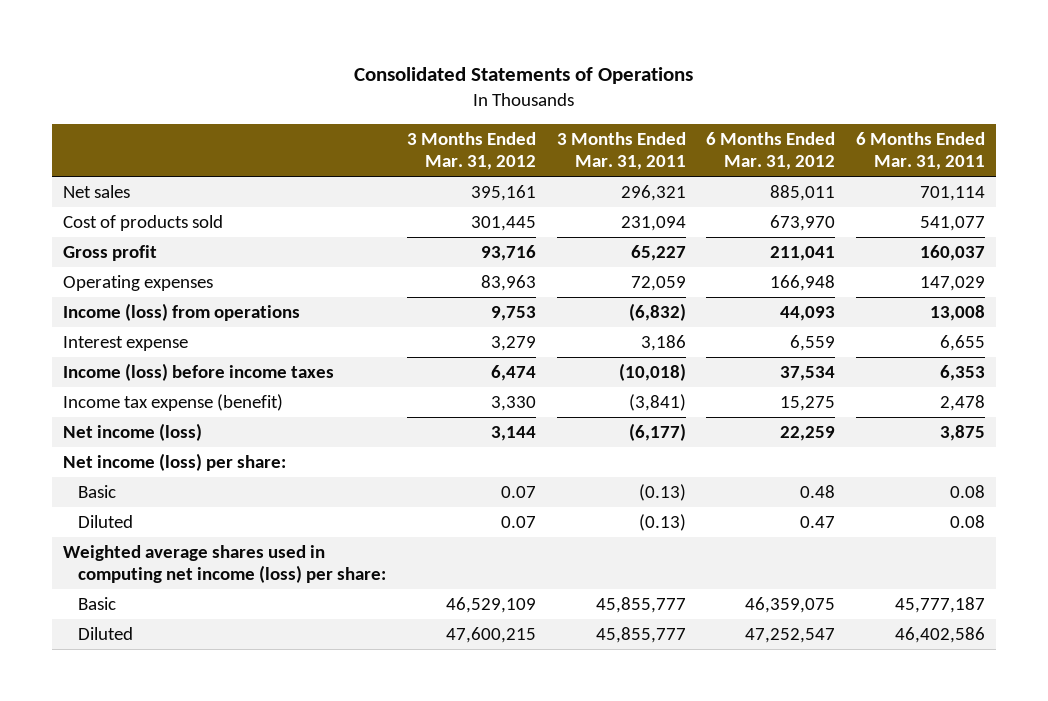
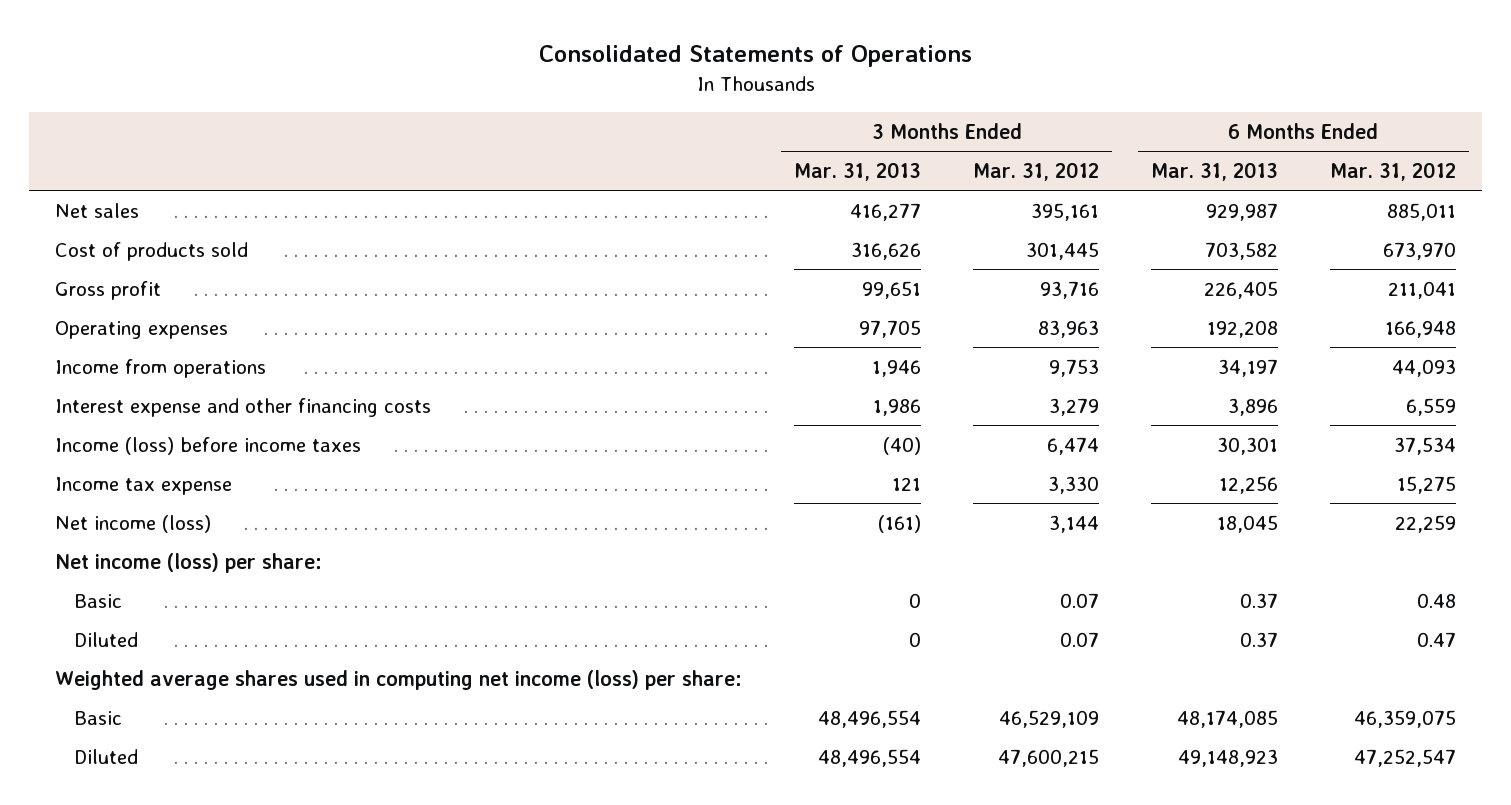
- | 3 Months Ended Mar. 31, 2012 | 3 Months Ended Mar. 31, 2011 | 6 Months Ended Mar. 31, 2012 | 6 Months Ended Mar. 31, 2011
+ | 3 Months Ended Mar. 31, 2013 | 3 Months Ended Mar. 31, 2012 | 6 Months Ended Mar. 31, 2013 | 6 Months Ended Mar. 31, 2012
- Income (loss) from operations | 9,753 | (6,832) | 44,093 | 13,008
- Interest expense | 3,279 | 3,186 | 6,559 | 6,655
+ Income from operations | 1,946 | 9,753 | 34,197 | 44,093
+ Interest expense and other financing costs | 1,986 | 3,279 | 3,896 | 6,559
- Income tax expense (benefit) | 3,330 | (3,841) | 15,275 | 2,478
+ Income tax expense | 121 | 3,330 | 12,256 | 15,275

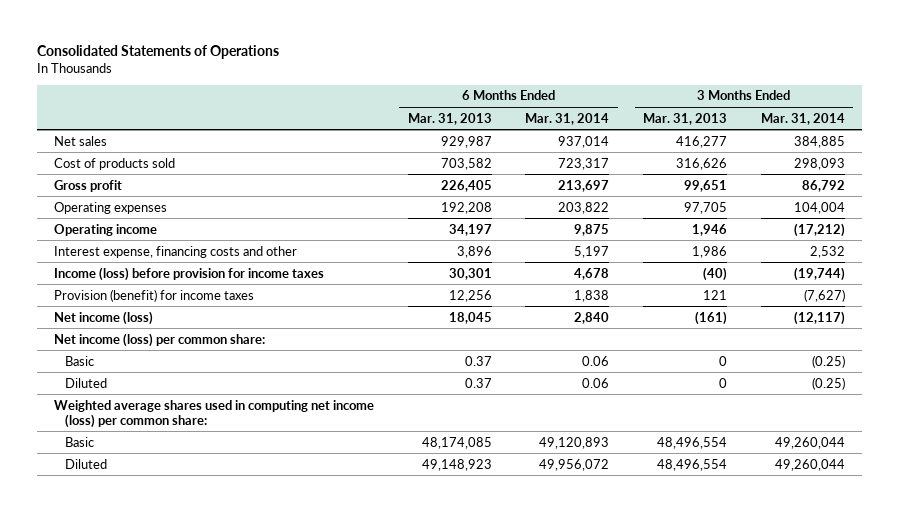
- | 3 Months Ended Mar. 31, 2013 | 3 Months Ended Mar. 31, 2012 | 6 Months Ended Mar. 31, 2013 | 6 Months Ended Mar. 31, 2012
+ | 6 Months Ended Mar. 31, 2013 | 6 Months Ended Mar. 31, 2014 | 3 Months Ended Mar. 31, 2013 | 3 Months Ended Mar. 31, 2014
- Income from operations | 1,946 | 9,753 | 34,197 | 44,093
- Interest expense and other financing costs | 1,986 | 3,279 | 3,896 | 6,559
- Income (loss) before income taxes | (40) | 6,474 | 30,301 | 37,534
- Income tax expense | 121 | 3,330 | 12,256 | 15,275
+ Operating income | 34,197 | 9,875 | 1,946 | (17,212)
+ Interest expense, financing costs and other | 3,896 | 5,197 | 1,986 | 2,532
+ Income (loss) before provision for income taxes | 30,301 | 4,678 | (40) | (19,744)
+ Provision (benefit) for income taxes | 12,256 | 1,838 | 121 | (7,627)
- Net income (loss) per share:
+ Net income (loss) per common share:
- Weighted average shares used in computing net income (loss) per share:
+ Weighted average shares used in computing net income (loss) per common share:

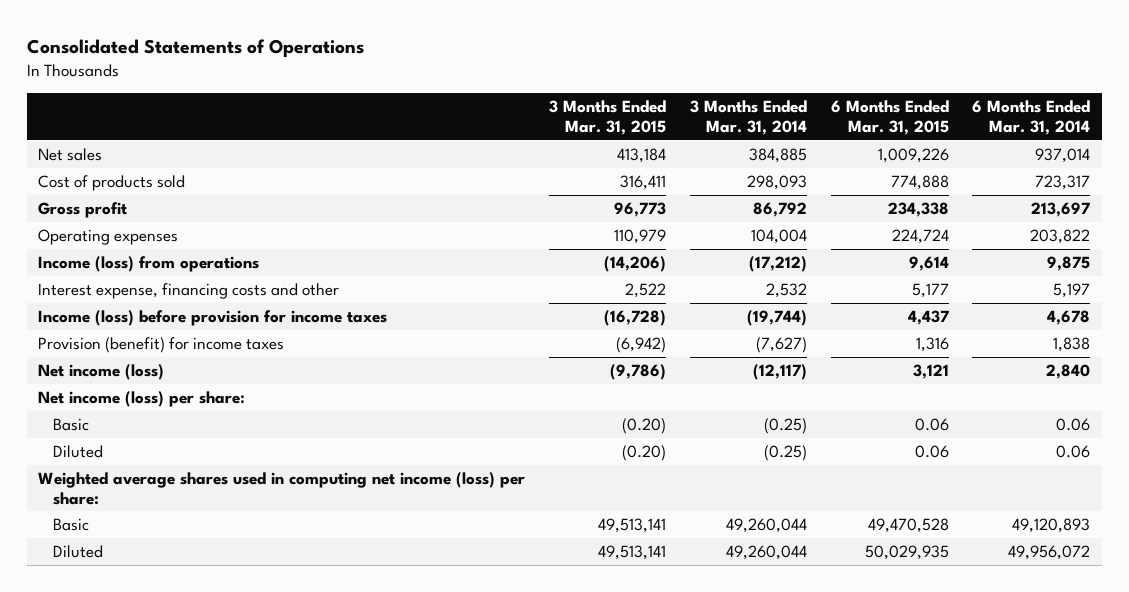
- | 6 Months Ended Mar. 31, 2013 | 6 Months Ended Mar. 31, 2014 | 3 Months Ended Mar. 31, 2013 | 3 Months Ended Mar. 31, 2014
+ | 3 Months Ended Mar. 31, 2015 | 3 Months Ended Mar. 31, 2014 | 6 Months Ended Mar. 31, 2015 | 6 Months Ended Mar. 31, 2014
- Operating income | 34,197 | 9,875 | 1,946 | (17,212)
+ Income (loss) from operations | (14,206) | (17,212) | 9,614 | 9,875
- Net income (loss) per common share:
+ Net income (loss) per share:
- Weighted average shares used in computing net income (loss) per common share:
+ Weighted average shares used in computing net income (loss) per share:

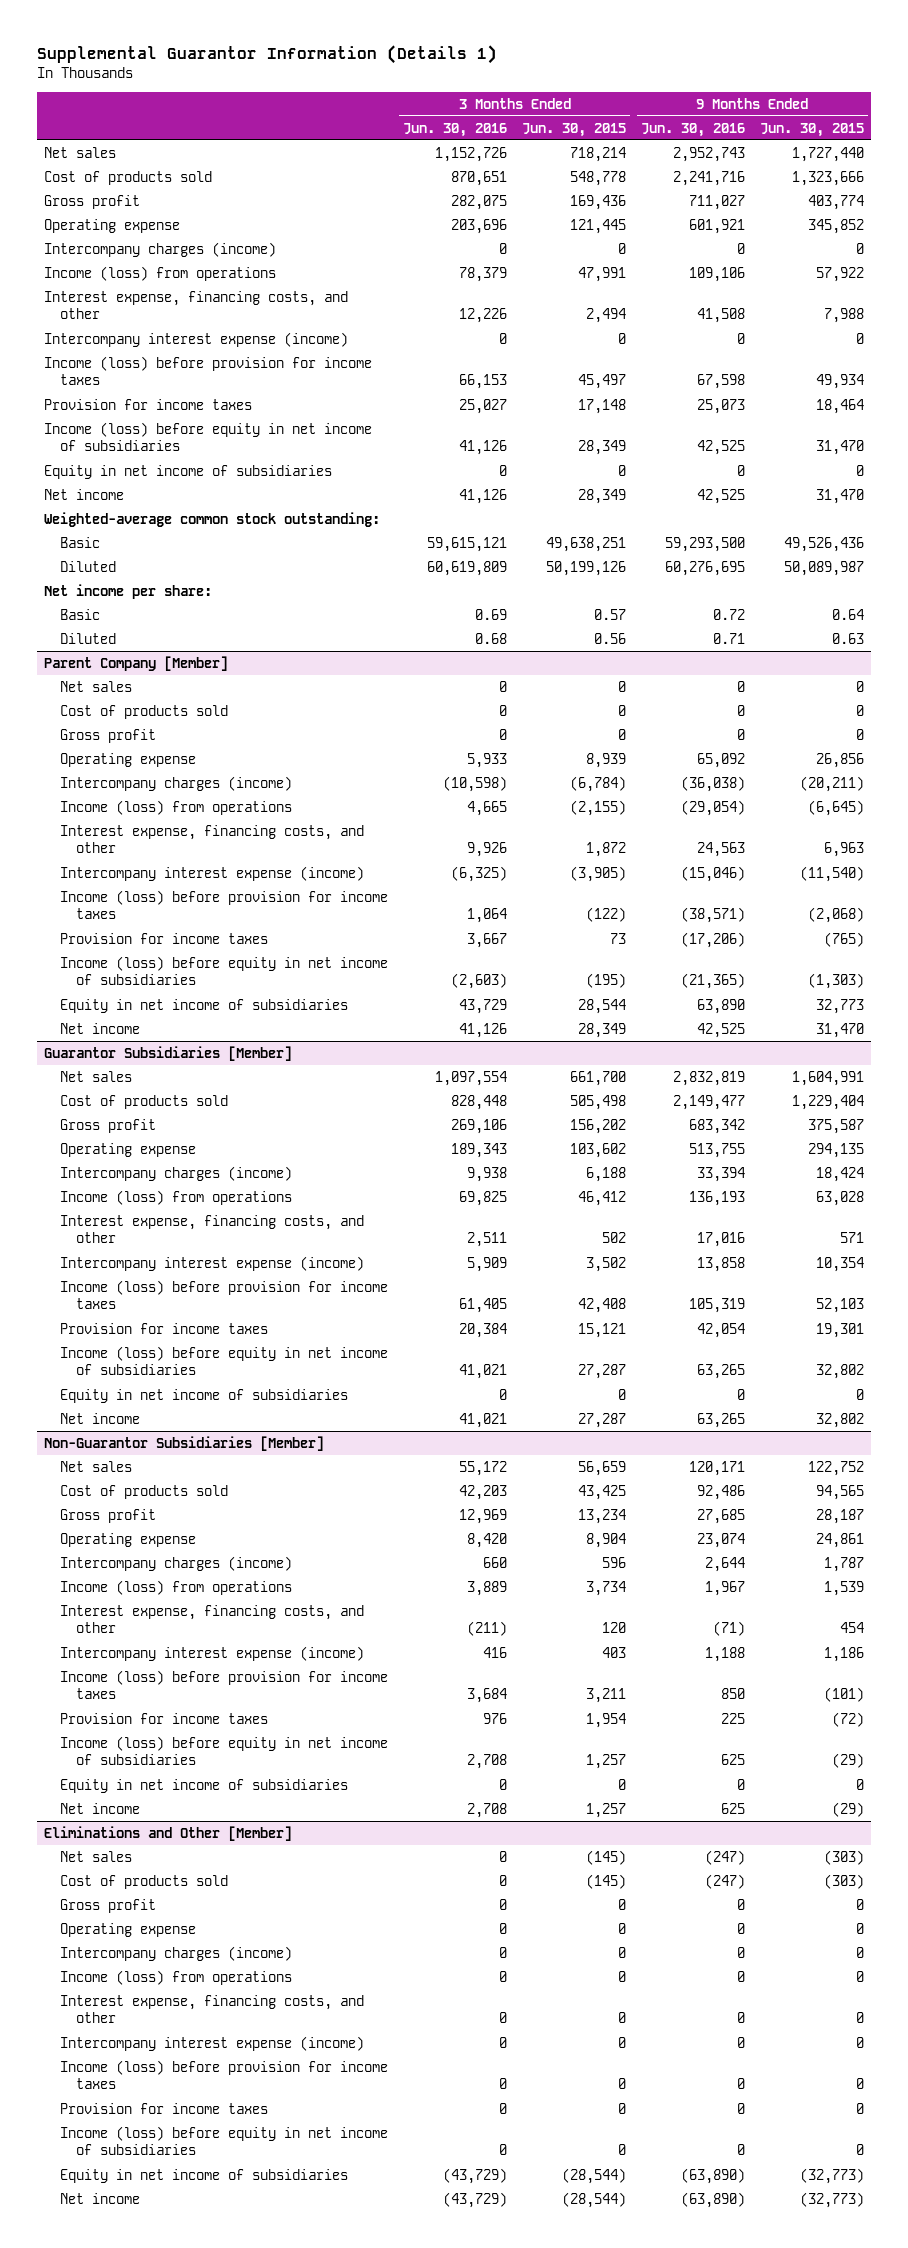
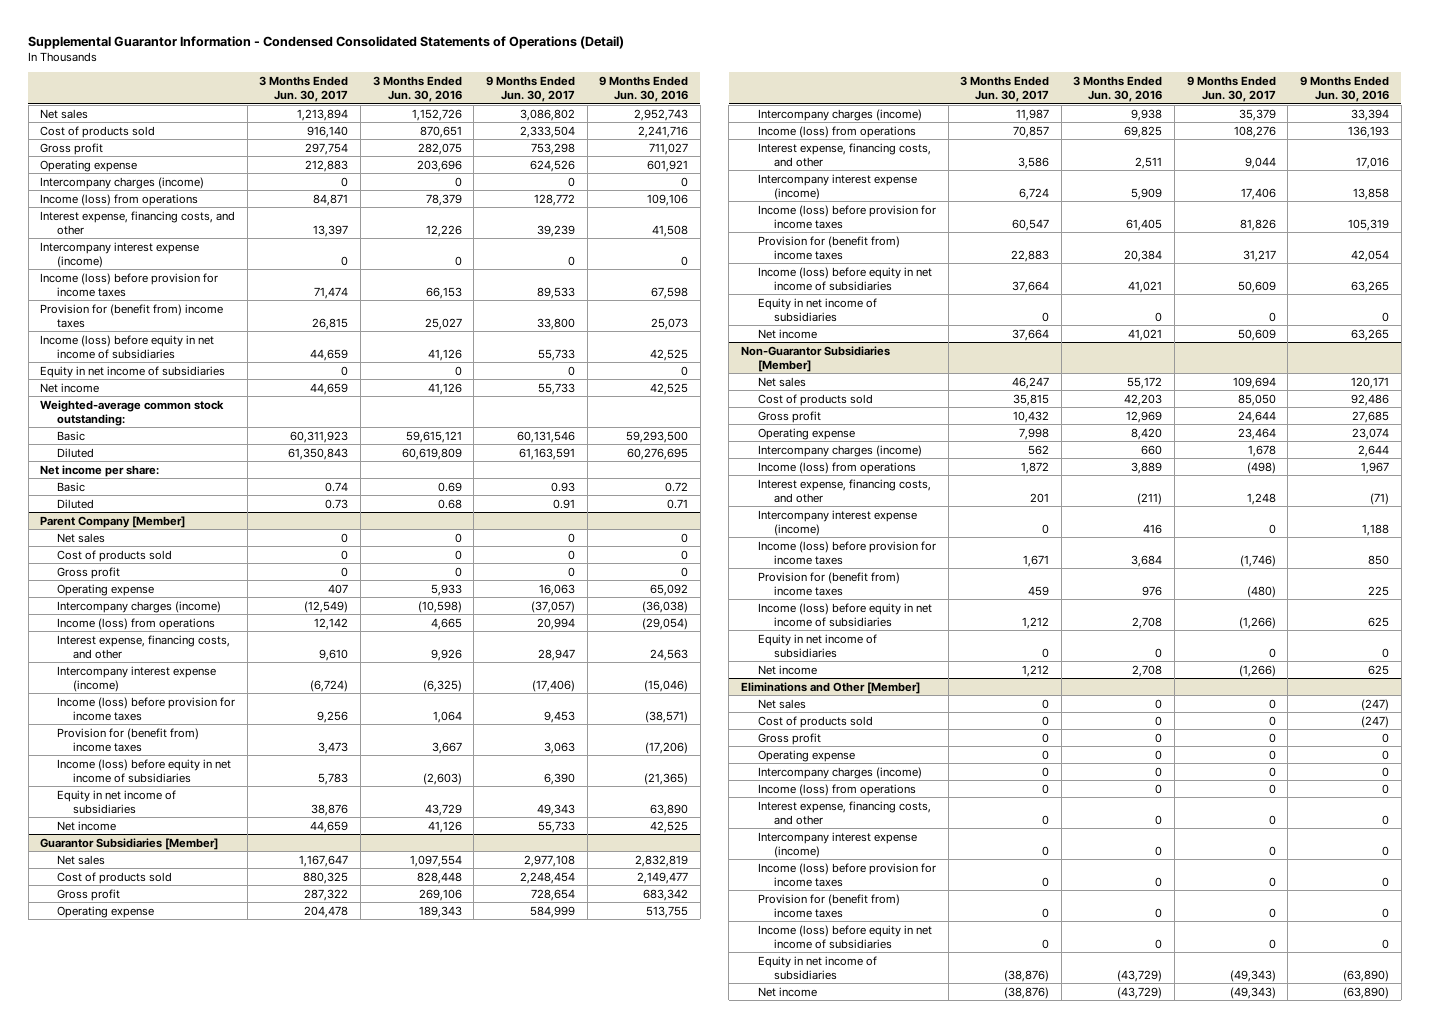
- Supplemental Guarantor Information (Details 1)
+ Supplemental Guarantor Information - Condensed Consolidated Statements of Operations (Detail)
- | 3 Months Ended Jun. 30, 2016 | 3 Months Ended Jun. 30, 2015 | 9 Months Ended Jun. 30, 2016 | 9 Months Ended Jun. 30, 2015
+ | 3 Months Ended Jun. 30, 2017 | 3 Months Ended Jun. 30, 2016 | 9 Months Ended Jun. 30, 2017 | 9 Months Ended Jun. 30, 2016
- Provision for income taxes | 25,027 | 17,148 | 25,073 | 18,464
+ Provision for (benefit from) income taxes | 26,815 | 25,027 | 33,800 | 25,073
@ Parent Company [Member]
- Provision for income taxes | 3,667 | 73 | (17,206) | (765)
+ Provision for (benefit from) income taxes | 3,473 | 3,667 | 3,063 | (17,206)
@ Guarantor Subsidiaries [Member]
- Provision for income taxes | 20,384 | 15,121 | 42,054 | 19,301
+ Provision for (benefit from) income taxes | 22,883 | 20,384 | 31,217 | 42,054
@ Non-Guarantor Subsidiaries [Member]
- Provision for income taxes | 976 | 1,954 | 225 | (72)
+ Provision for (benefit from) income taxes | 459 | 976 | (480) | 225
@ Eliminations and Other [Member]
- Provision for income taxes | 0 | 0 | 0 | 0
+ Provision for (benefit from) income taxes | 0 | 0 | 0 | 0

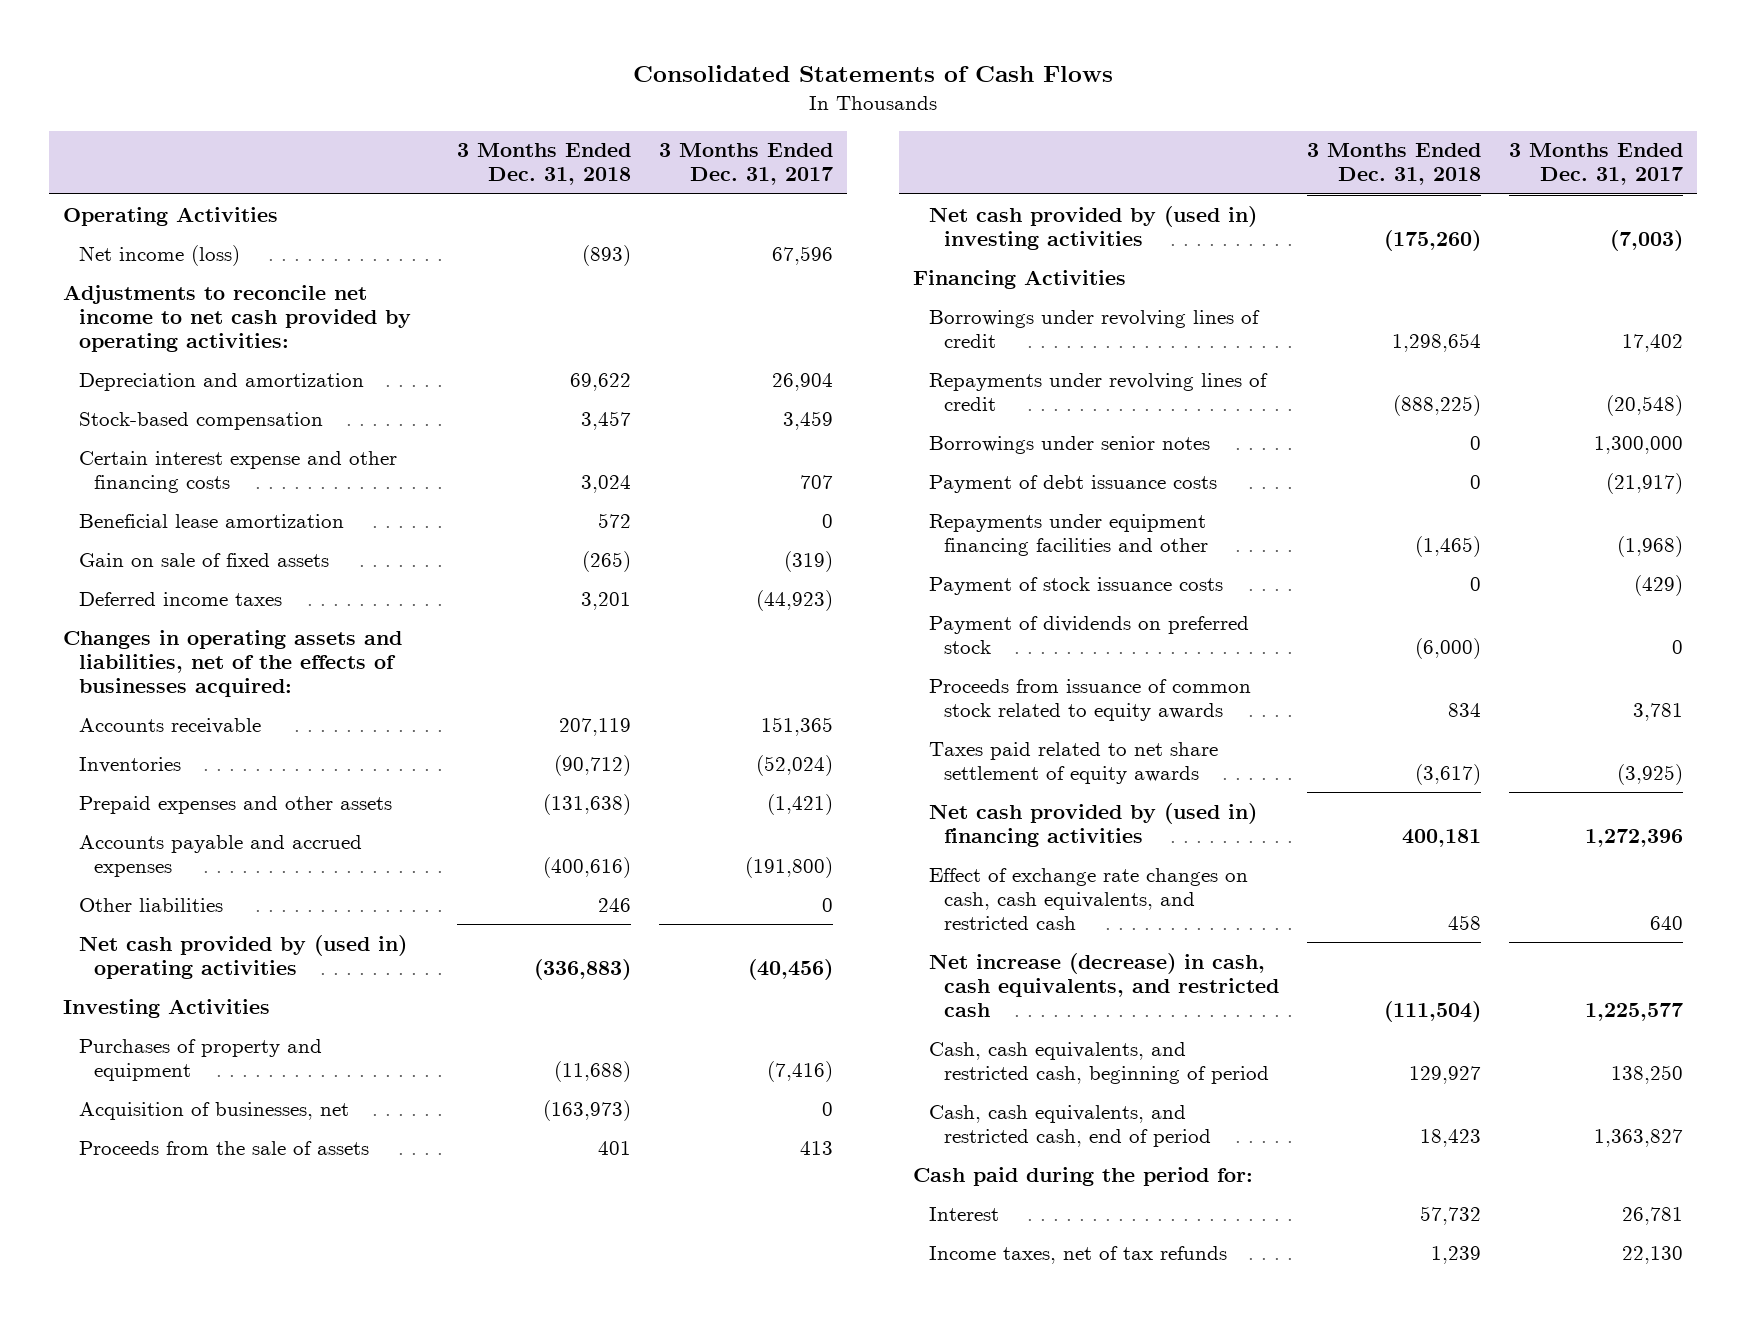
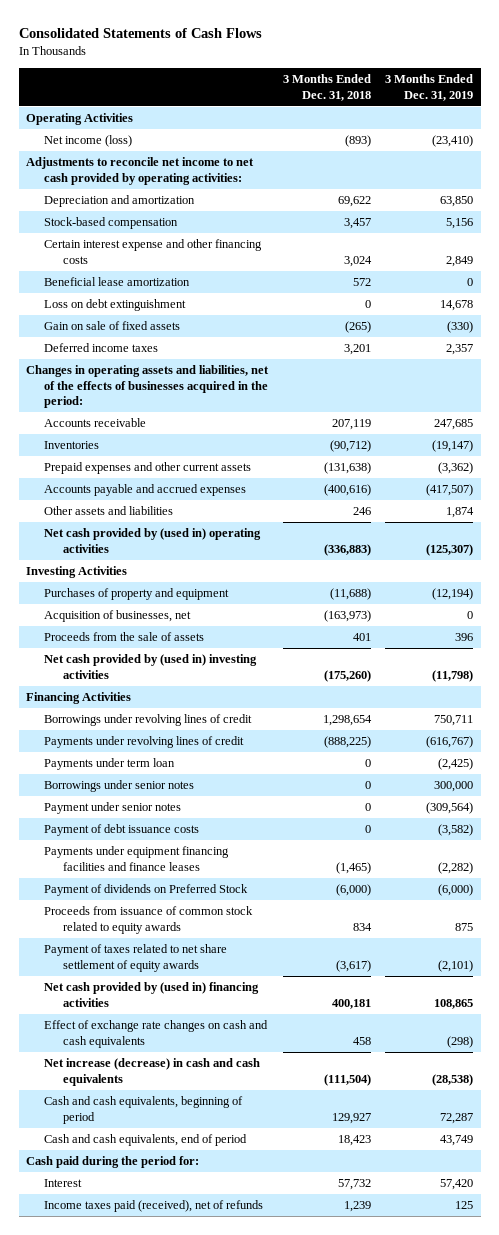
- | 3 Months Ended Dec. 31, 2018 | 3 Months Ended Dec. 31, 2017
+ | 3 Months Ended Dec. 31, 2018 | 3 Months Ended Dec. 31, 2019
+ Loss on debt extinguishment | 0 | 14,678
- Changes in operating assets and liabilities, net of the effects of businesses acquired:
+ Changes in operating assets and liabilities, net of the effects of businesses acquired in the period:
- Prepaid expenses and other assets | (131,638) | (1,421)
+ Prepaid expenses and other current assets | (131,638) | (3,362)
- Other liabilities | 246 | 0
+ Other assets and liabilities | 246 | 1,874
- Repayments under revolving lines of credit | (888,225) | (20,548)
+ Payments under revolving lines of credit | (888,225) | (616,767)
+ Payments under term loan | 0 | (2,425)
+ Payment under senior notes | 0 | (309,564)
- Repayments under equipment financing facilities and other | (1,465) | (1,968)
- Payment of stock issuance costs | 0 | (429)
- Payment of dividends on preferred stock | (6,000) | 0
+ Payments under equipment financing facilities and finance leases | (1,465) | (2,282)
+ Payment of dividends on Preferred Stock | (6,000) | (6,000)
- Taxes paid related to net share settlement of equity awards | (3,617) | (3,925)
+ Payment of taxes related to net share settlement of equity awards | (3,617) | (2,101)
- Effect of exchange rate changes on cash, cash equivalents, and restricted cash | 458 | 640
- Net increase (decrease) in cash, cash equivalents, and restricted cash | (111,504) | 1,225,577
- Cash, cash equivalents, and restricted cash, beginning of period | 129,927 | 138,250
- Cash, cash equivalents, and restricted cash, end of period | 18,423 | 1,363,827
+ Effect of exchange rate changes on cash and cash equivalents | 458 | (298)
+ Net increase (decrease) in cash and cash equivalents | (111,504) | (28,538)
+ Cash and cash equivalents, beginning of period | 129,927 | 72,287
+ Cash and cash equivalents, end of period | 18,423 | 43,749
- Income taxes, net of tax refunds | 1,239 | 22,130
+ Income taxes paid (received), net of refunds | 1,239 | 125

